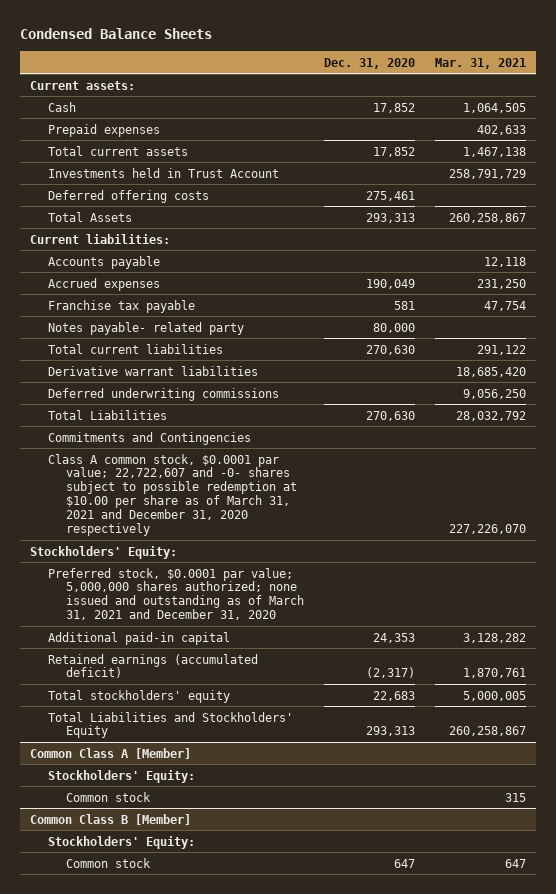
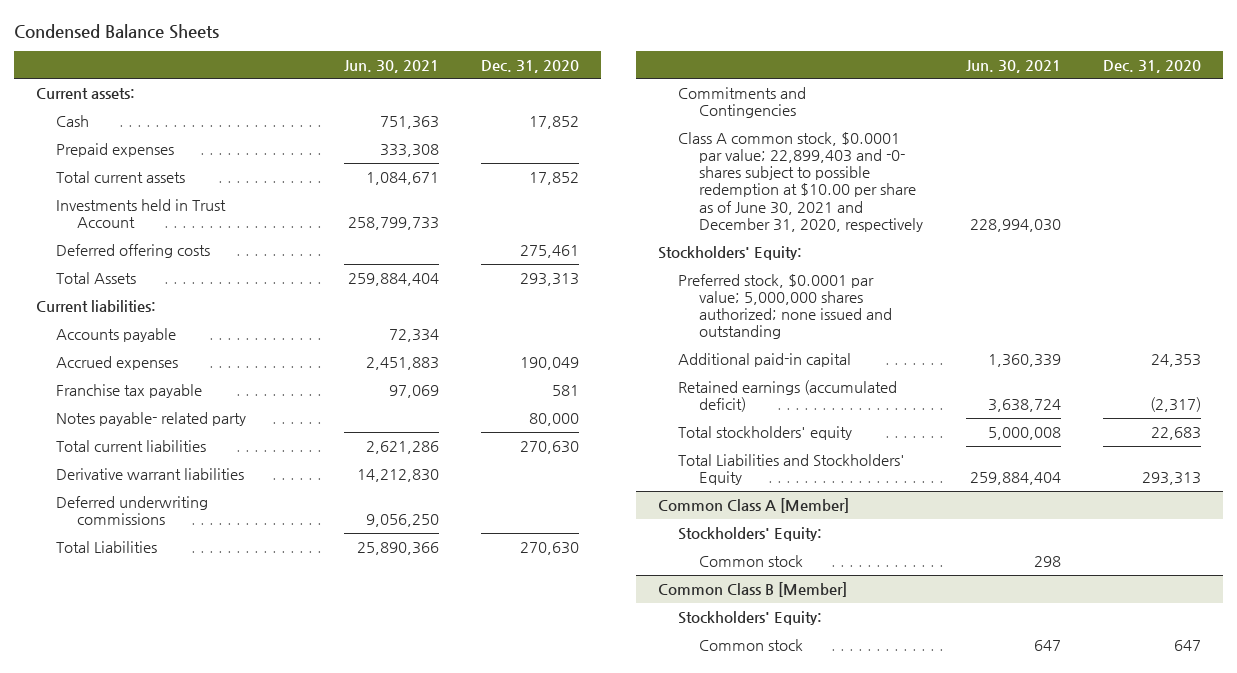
- | Dec. 31, 2020 | Mar. 31, 2021
+ | Jun. 30, 2021 | Dec. 31, 2020
- Class A common stock, $0.0001 par value; 22,722,607 and -0- shares subject to possible redemption at $10.00 per share as of March 31, 2021 and December 31, 2020 respectively | | 227,226,070
+ Class A common stock, $0.0001 par value; 22,899,403 and -0- shares subject to possible redemption at $10.00 per share as of June 30, 2021 and December 31, 2020, respectively | 228,994,030 |
- Preferred stock, $0.0001 par value; 5,000,000 shares authorized; none issued and outstanding as of March 31, 2021 and December 31, 2020
+ Preferred stock, $0.0001 par value; 5,000,000 shares authorized; none issued and outstanding

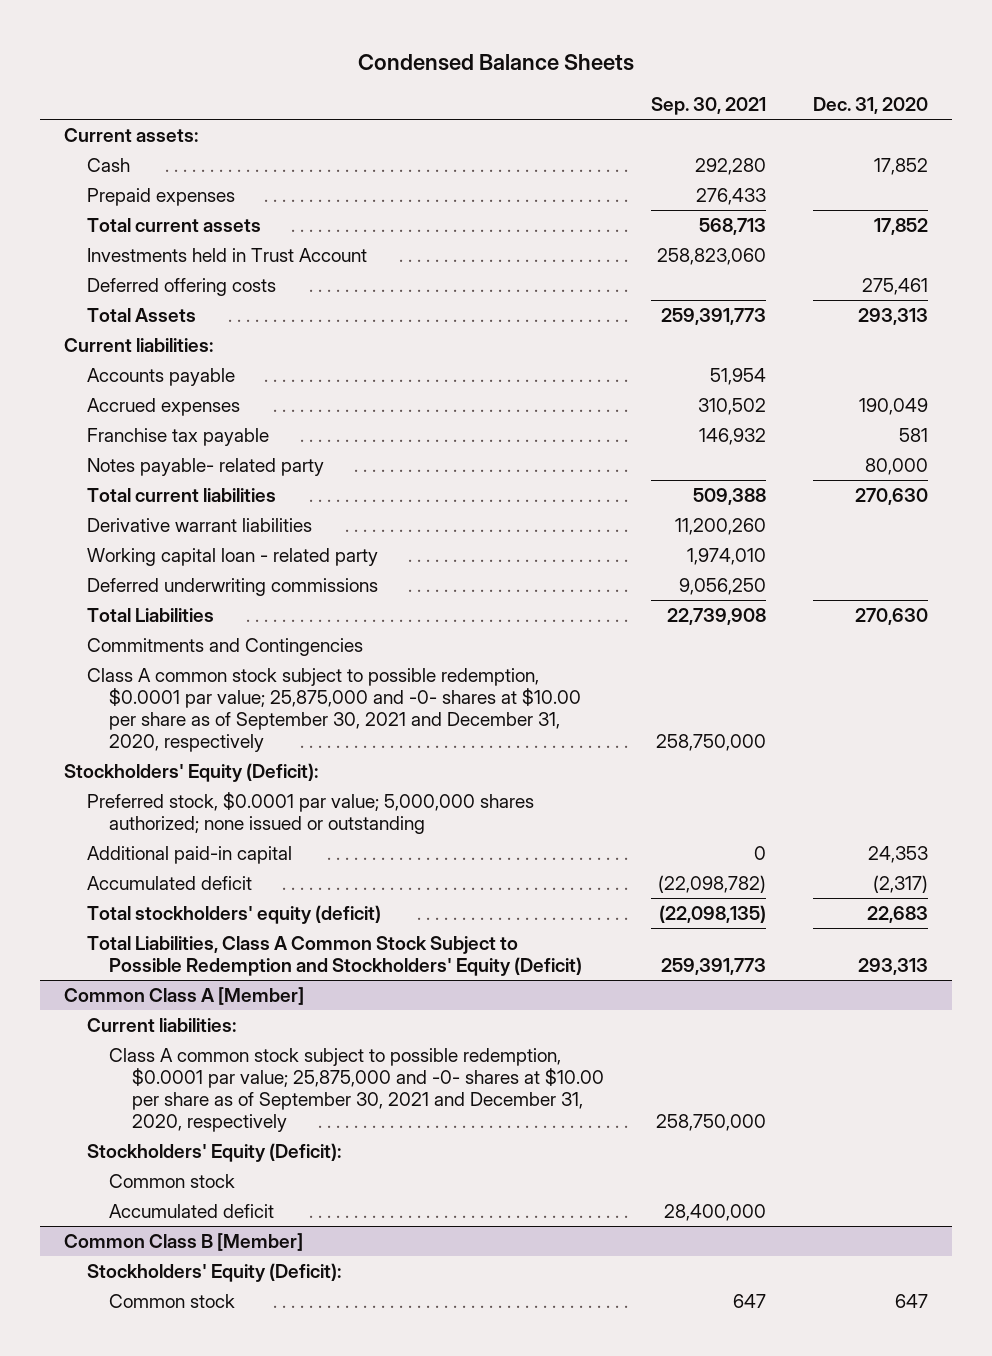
- | Jun. 30, 2021 | Dec. 31, 2020
+ | Sep. 30, 2021 | Dec. 31, 2020
+ Working capital loan - related party | 1,974,010 |
- Class A common stock, $0.0001 par value; 22,899,403 and -0- shares subject to possible redemption at $10.00 per share as of June 30, 2021 and December 31, 2020, respectively | 228,994,030 |
- Stockholders' Equity:
- Preferred stock, $0.0001 par value; 5,000,000 shares authorized; none issued and outstanding
+ Class A common stock subject to possible redemption, $0.0001 par value; 25,875,000 and -0- shares at $10.00 per share as of September 30, 2021 and December 31, 2020, respectively | 258,750,000 |
+ Stockholders' Equity (Deficit):
+ Preferred stock, $0.0001 par value; 5,000,000 shares authorized; none issued or outstanding
- Retained earnings (accumulated deficit) | 3,638,724 | (2,317)
- Total stockholders' equity | 5,000,008 | 22,683
- Total Liabilities and Stockholders' Equity | 259,884,404 | 293,313
+ Accumulated deficit | (22,098,782) | (2,317)
+ Total stockholders' equity (deficit) | (22,098,135) | 22,683
+ Total Liabilities, Class A Common Stock Subject to Possible Redemption and Stockholders' Equity (Deficit) | 259,391,773 | 293,313
@ Common Class A [Member]
- Stockholders' Equity:
+ Current liabilities:
+ Class A common stock subject to possible redemption, $0.0001 par value; 25,875,000 and -0- shares at $10.00 per share as of September 30, 2021 and December 31, 2020, respectively | 258,750,000 |
+ Stockholders' Equity (Deficit):
+ Accumulated deficit | 28,400,000 |
@ Common Class B [Member]
- Stockholders' Equity:
+ Stockholders' Equity (Deficit):

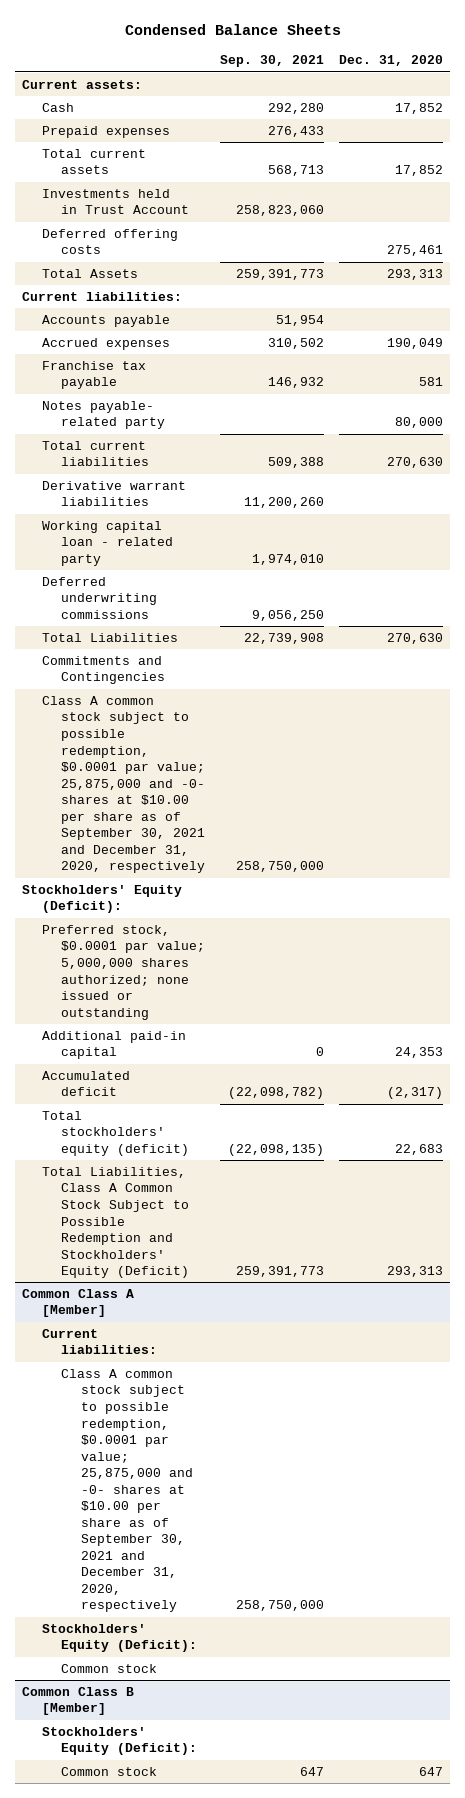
@ Common Class A [Member]
- Accumulated deficit | 28,400,000 |

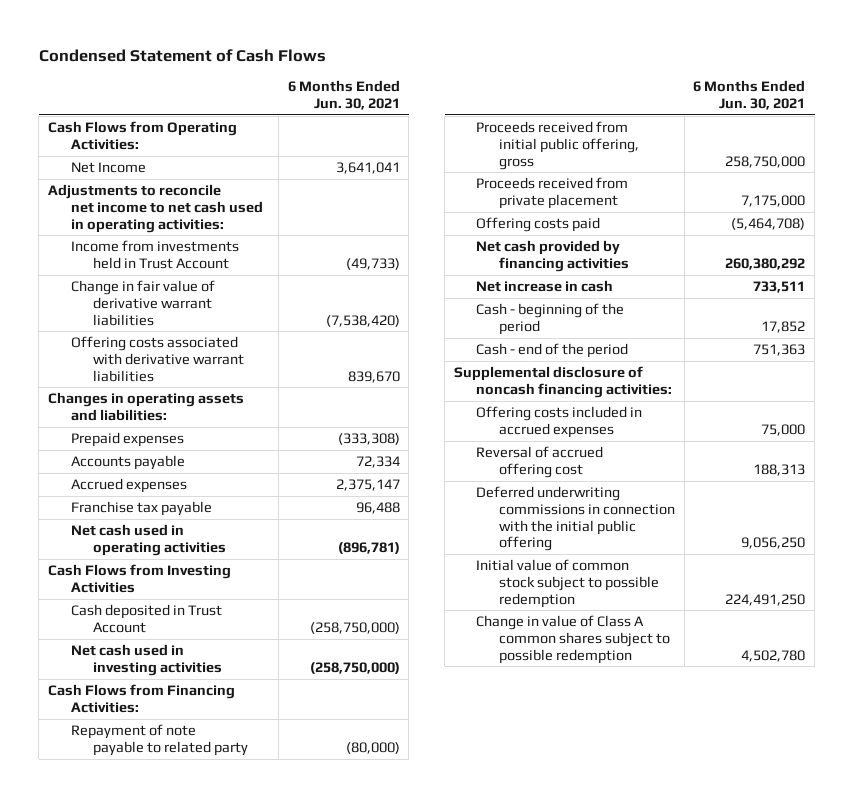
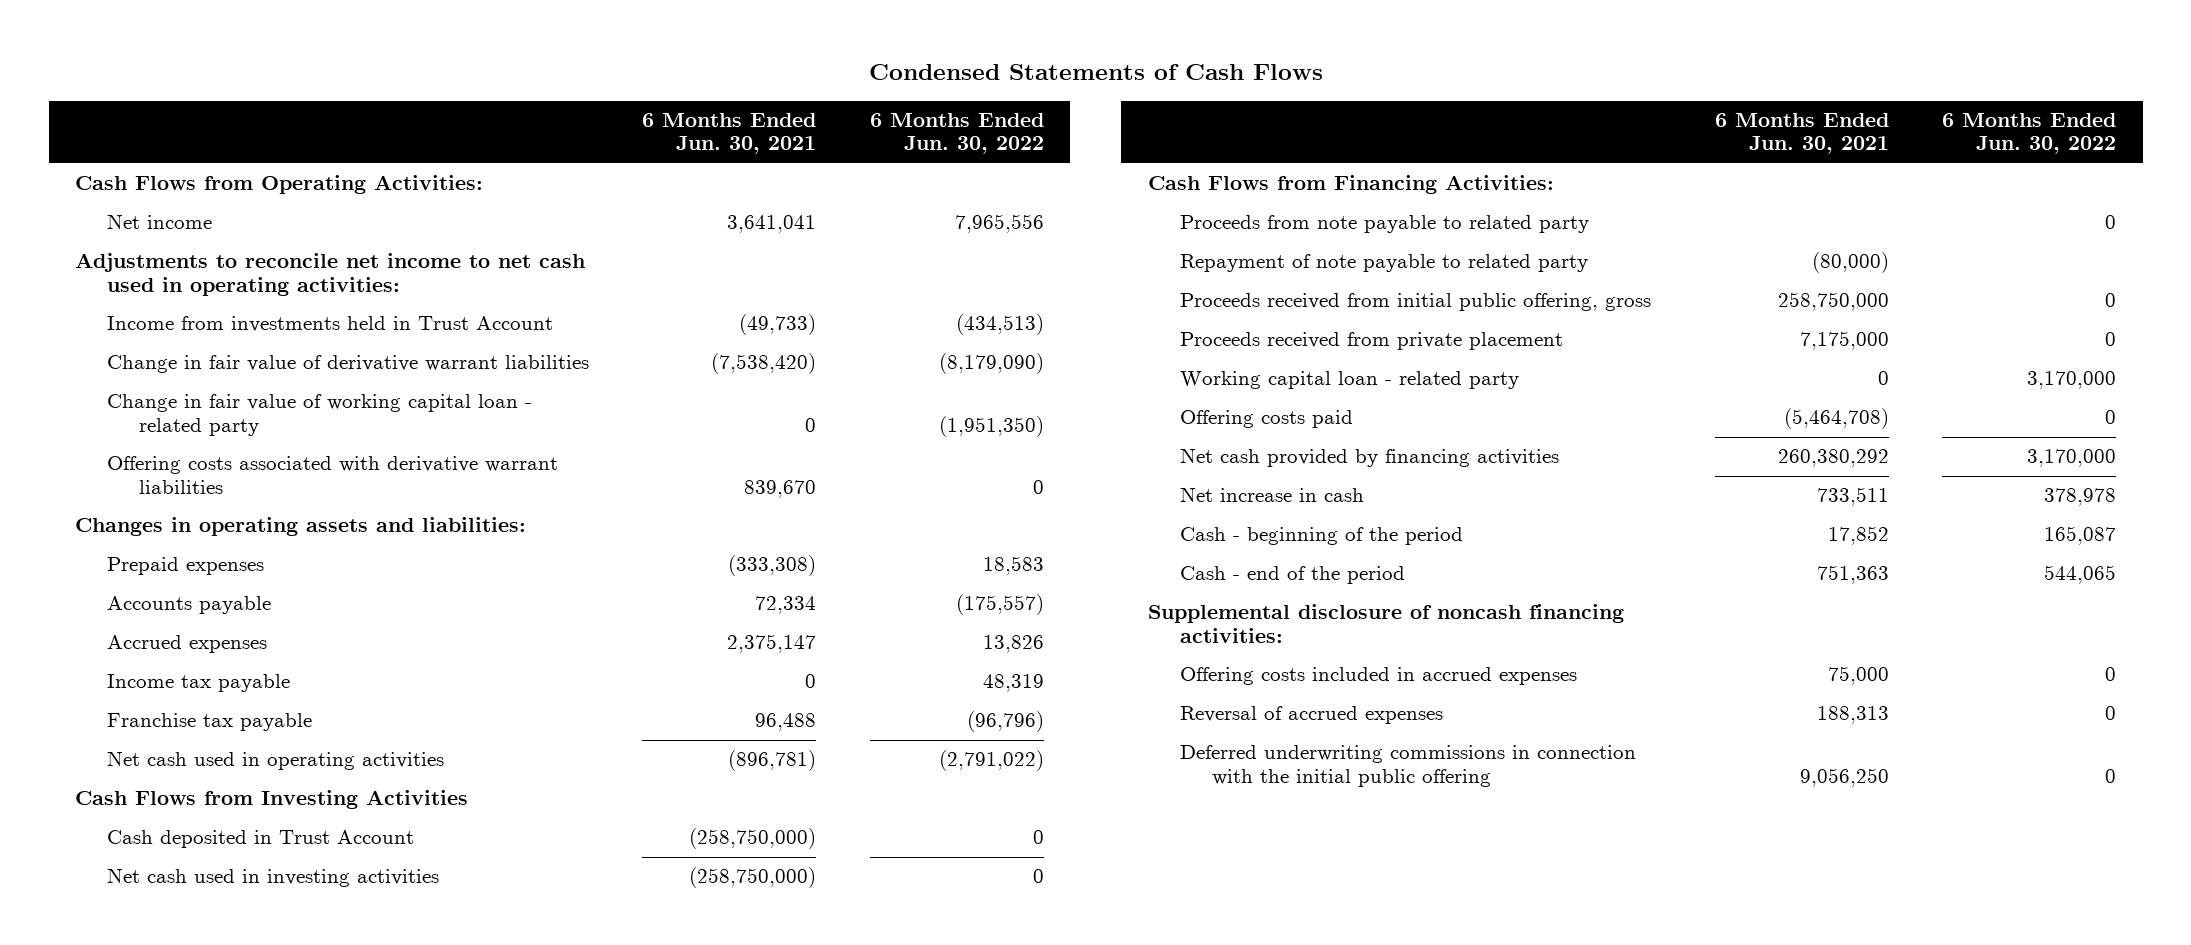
- Condensed Statement of Cash Flows
+ Condensed Statements of Cash Flows
- | 6 Months Ended Jun. 30, 2021
+ | 6 Months Ended Jun. 30, 2021 | 6 Months Ended Jun. 30, 2022
- Net Income | 3,641,041
+ Net income | 3,641,041 | 7,965,556
+ Change in fair value of working capital loan - related party | 0 | (1,951,350)
+ Income tax payable | 0 | 48,319
+ Proceeds from note payable to related party | | 0
+ Working capital loan - related party | 0 | 3,170,000
- Reversal of accrued offering cost | 188,313
+ Reversal of accrued expenses | 188,313 | 0
- Initial value of common stock subject to possible redemption | 224,491,250
- Change in value of Class A common shares subject to possible redemption | 4,502,780

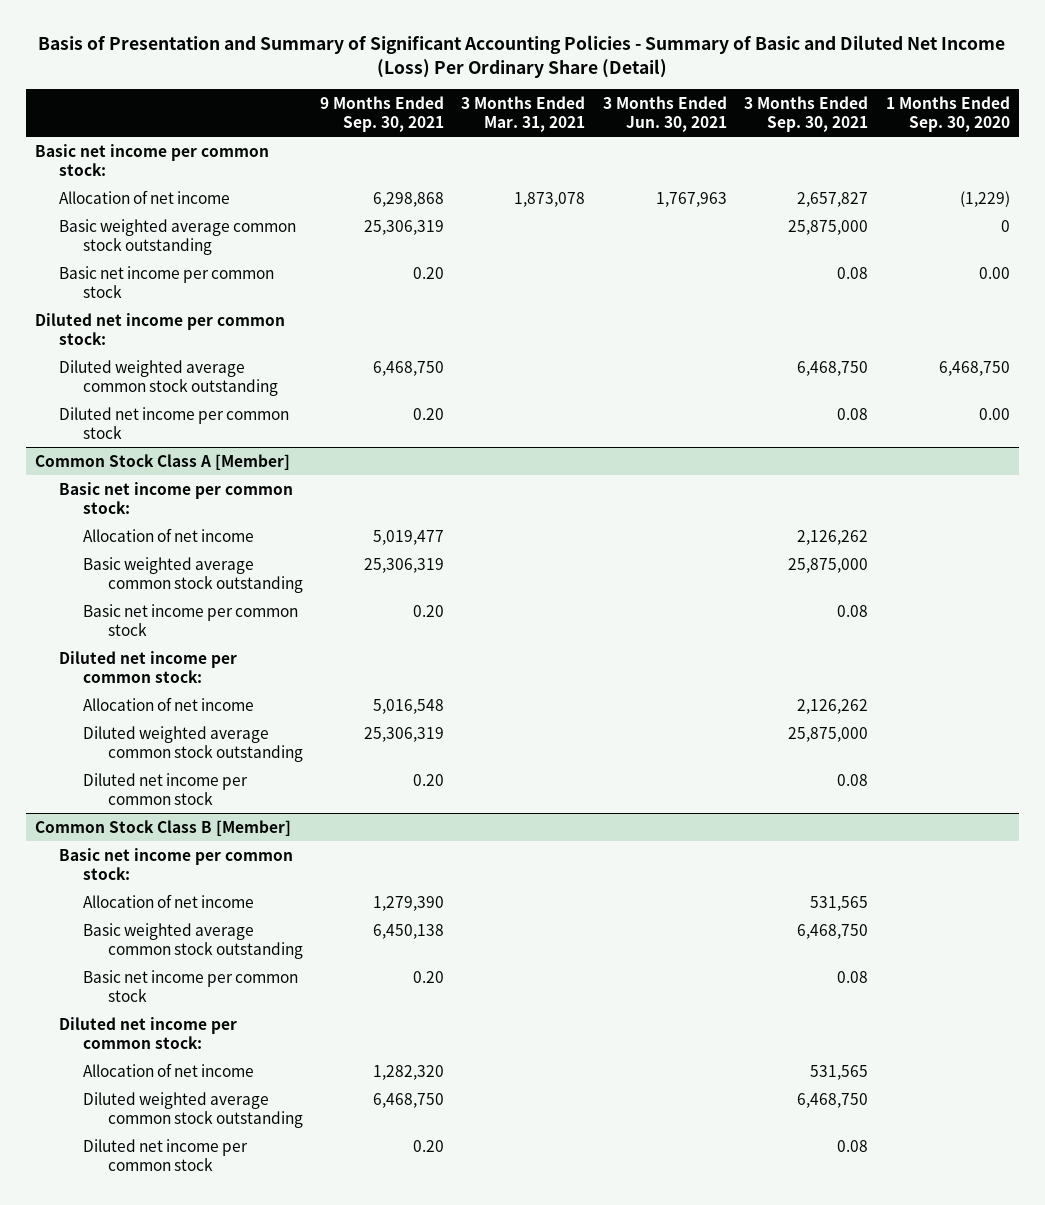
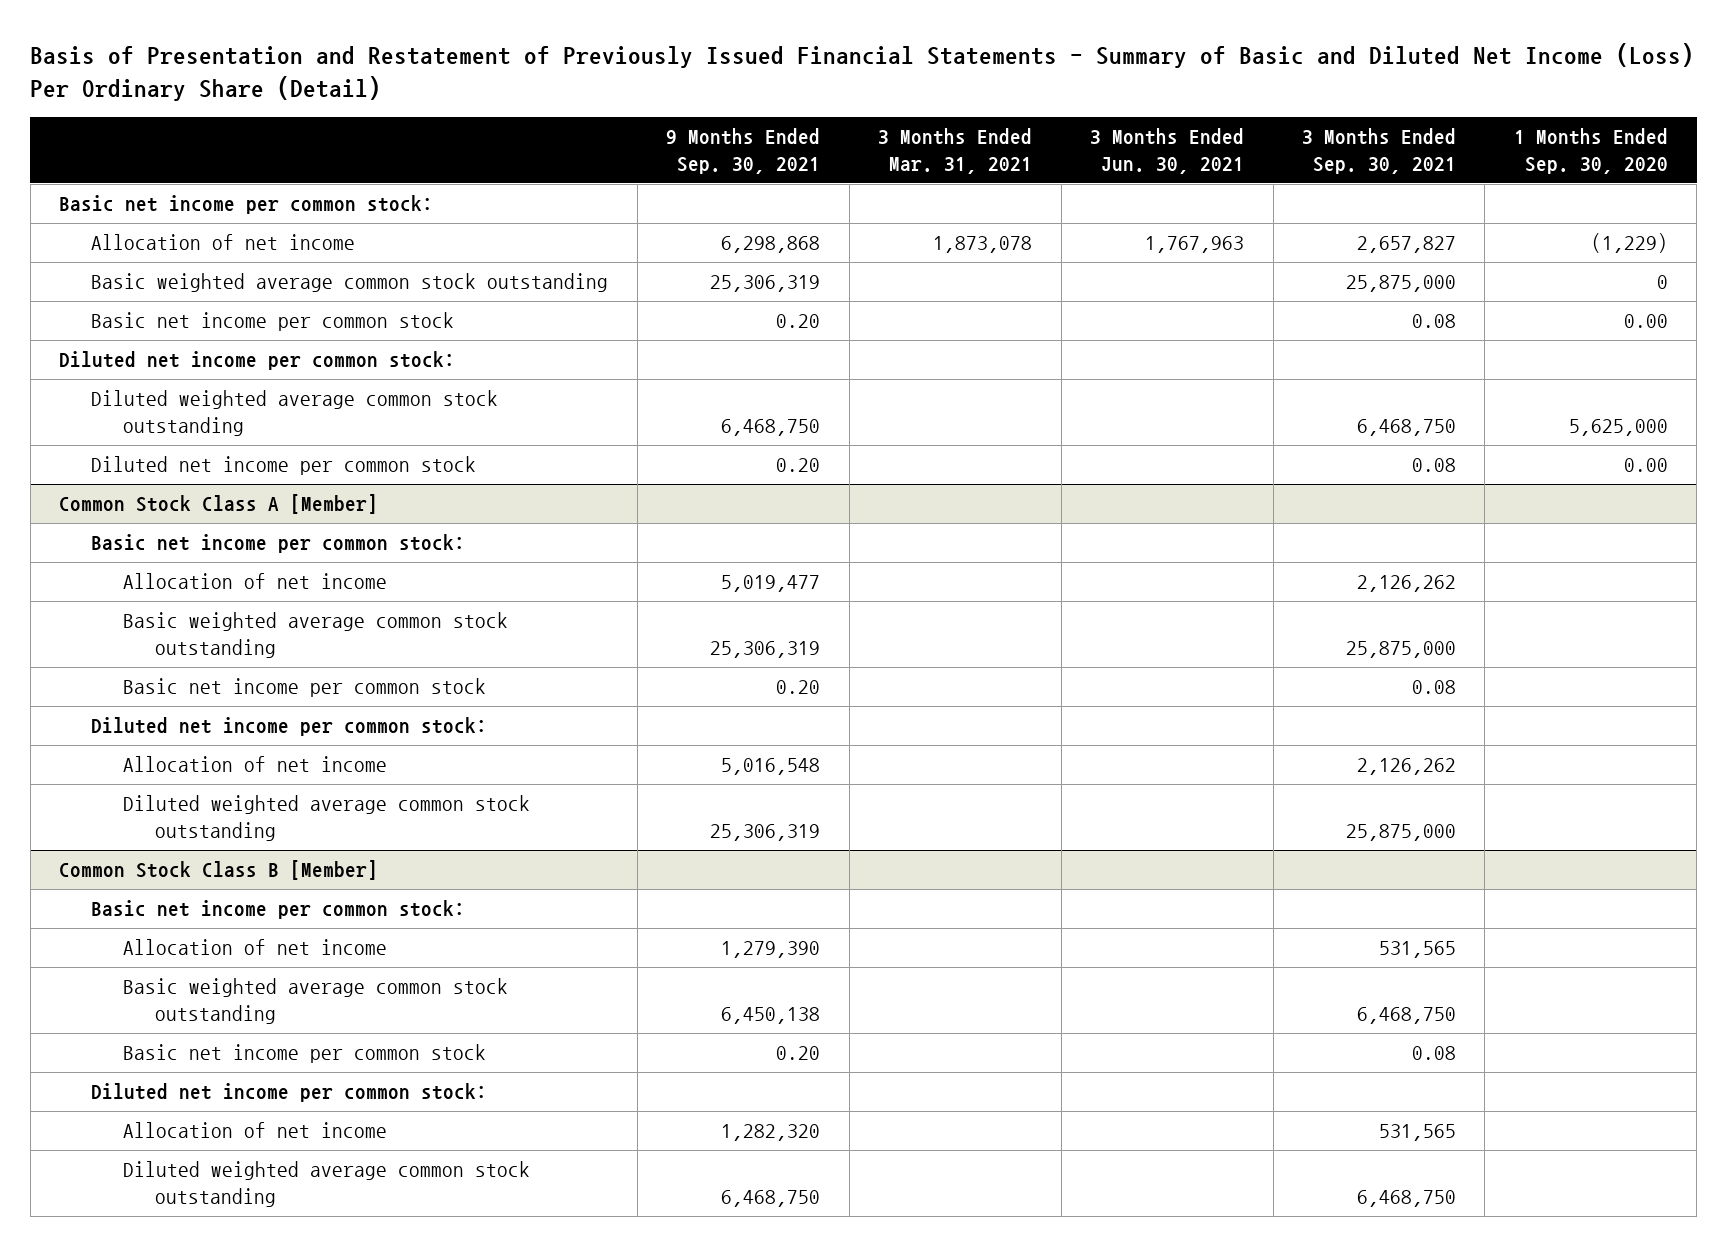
- Basis of Presentation and Summary of Significant Accounting Policies - Summary of Basic and Diluted Net Income (Loss) Per Ordinary Share (Detail)
+ Basis of Presentation and Restatement of Previously Issued Financial Statements - Summary of Basic and Diluted Net Income (Loss) Per Ordinary Share (Detail)
- Diluted weighted average common stock outstanding | 6,468,750 | | | 6,468,750 | 6,468,750
+ Diluted weighted average common stock outstanding | 6,468,750 | | | 6,468,750 | 5,625,000
@ Common Stock Class A [Member]
- Diluted net income per common stock | 0.20 | | | 0.08 |
@ Common Stock Class B [Member]
- Diluted net income per common stock | 0.20 | | | 0.08 |

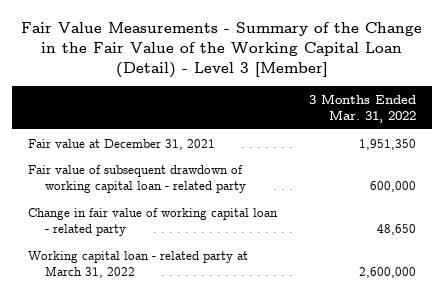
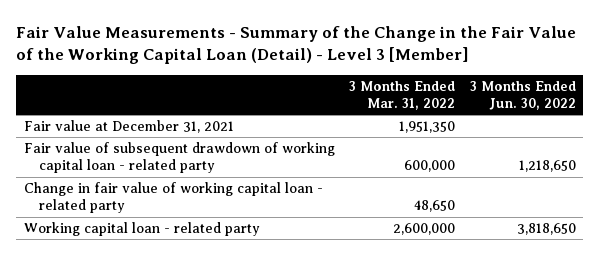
- | 3 Months Ended Mar. 31, 2022
+ | 3 Months Ended Mar. 31, 2022 | 3 Months Ended Jun. 30, 2022
- Working capital loan - related party at March 31, 2022 | 2,600,000
+ Working capital loan - related party | 2,600,000 | 3,818,650

